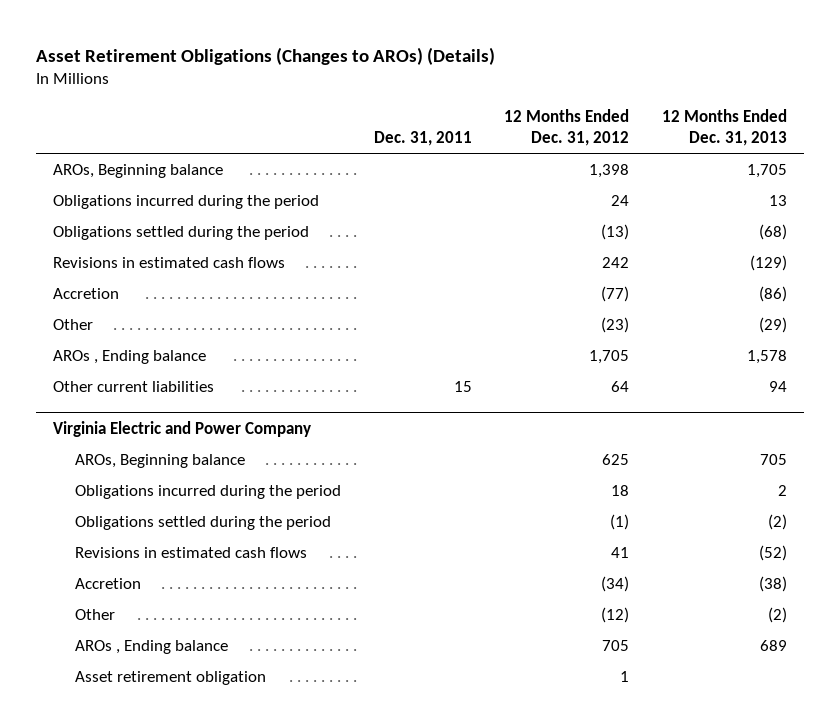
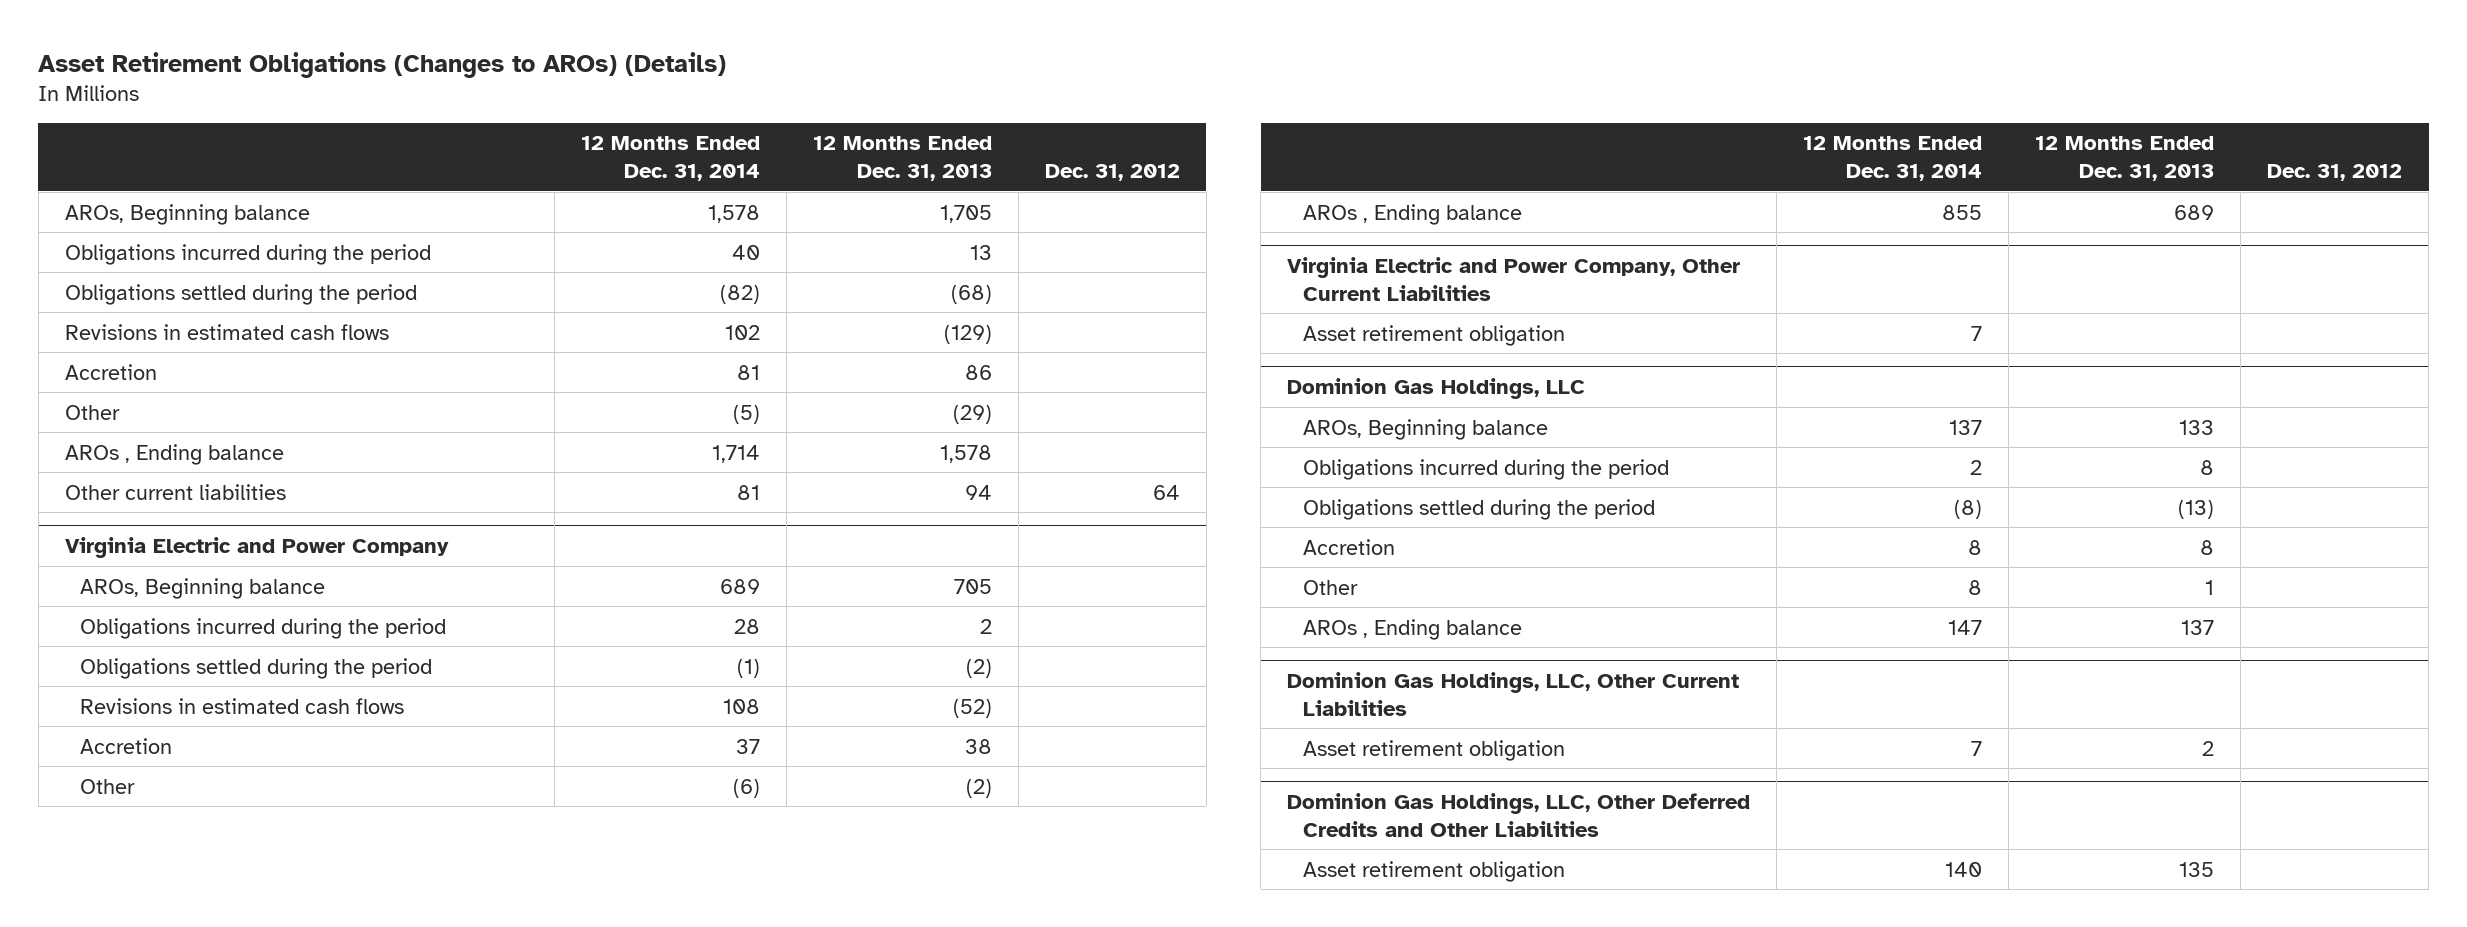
- | Dec. 31, 2011 | 12 Months Ended Dec. 31, 2012 | 12 Months Ended Dec. 31, 2013
+ | 12 Months Ended Dec. 31, 2014 | 12 Months Ended Dec. 31, 2013 | Dec. 31, 2012
- Accretion | | (77) | (86)
+ Accretion | 81 | 86 |
@ Virginia Electric and Power Company
- Accretion | | (34) | (38)
+ Accretion | 37 | 38 |
+ Virginia Electric and Power Company, Other Current Liabilities
+ Dominion Gas Holdings, LLC
+ AROs, Beginning balance | 137 | 133 |
+ Obligations incurred during the period | 2 | 8 |
+ Obligations settled during the period | (8) | (13) |
+ Accretion | 8 | 8 |
+ Other | 8 | 1 |
+ AROs , Ending balance | 147 | 137 |
+ Dominion Gas Holdings, LLC, Other Current Liabilities
+ Asset retirement obligation | 7 | 2 |
+ Dominion Gas Holdings, LLC, Other Deferred Credits and Other Liabilities
+ Asset retirement obligation | 140 | 135 |

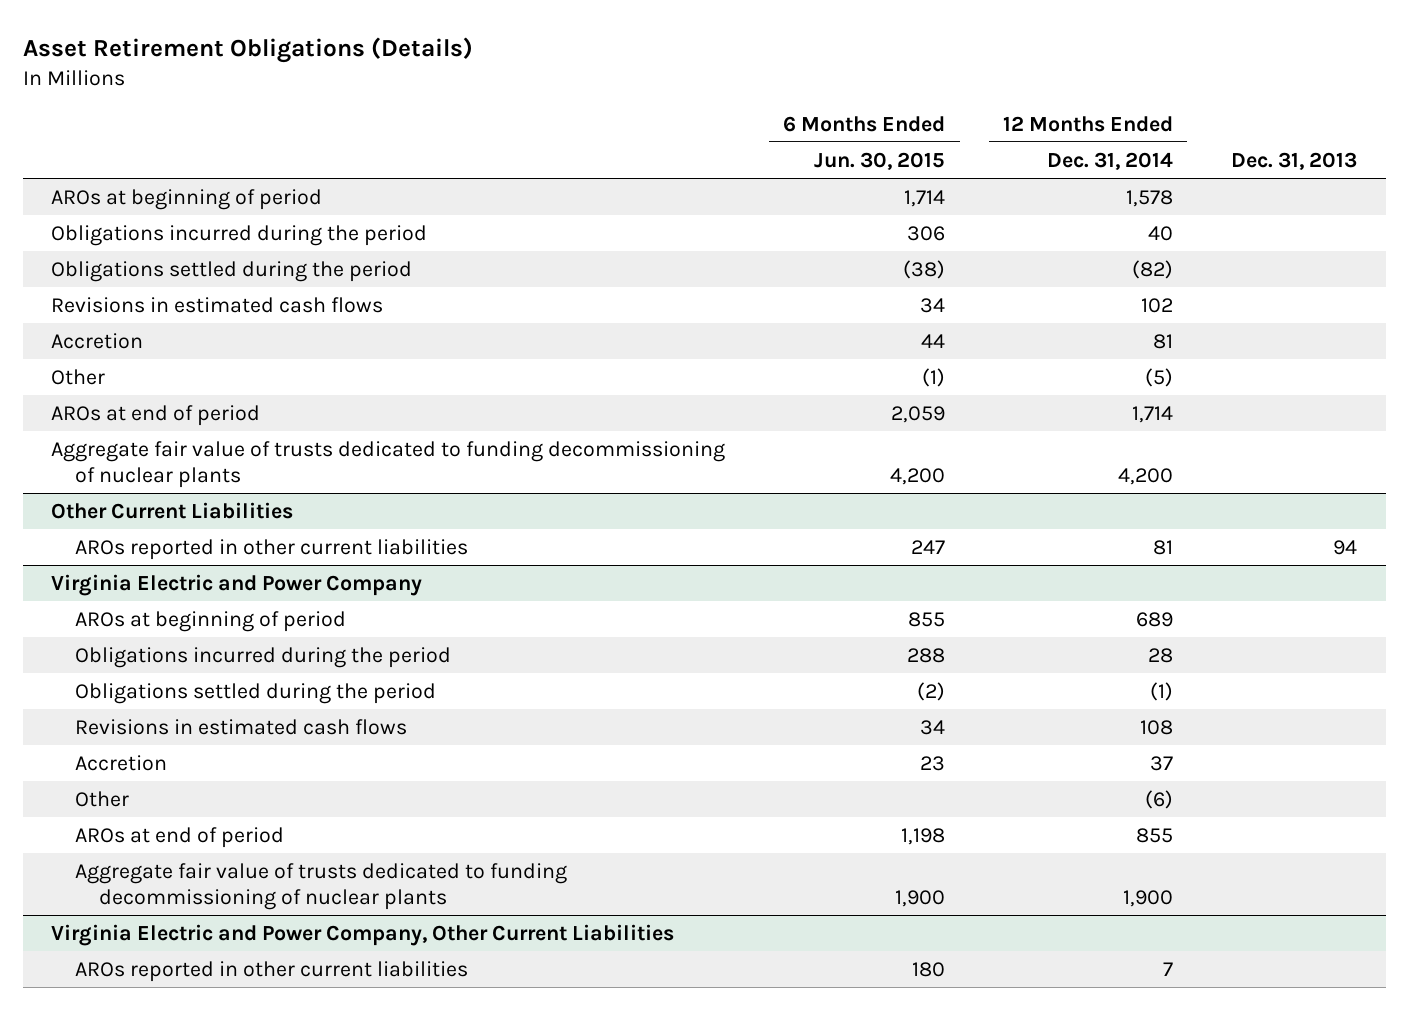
- Asset Retirement Obligations (Changes to AROs) (Details)
+ Asset Retirement Obligations (Details)
- | 12 Months Ended Dec. 31, 2014 | 12 Months Ended Dec. 31, 2013 | Dec. 31, 2012
+ | 6 Months Ended Jun. 30, 2015 | 12 Months Ended Dec. 31, 2014 | Dec. 31, 2013
- AROs, Beginning balance | 1,578 | 1,705 |
+ AROs at beginning of period | 1,714 | 1,578 |
- AROs , Ending balance | 1,714 | 1,578 |
- Other current liabilities | 81 | 94 | 64
+ AROs at end of period | 2,059 | 1,714 |
+ Aggregate fair value of trusts dedicated to funding decommissioning of nuclear plants | 4,200 | 4,200 |
+ Other Current Liabilities
+ AROs reported in other current liabilities | 247 | 81 | 94
@ Virginia Electric and Power Company
- AROs, Beginning balance | 689 | 705 |
+ AROs at beginning of period | 855 | 689 |
- AROs , Ending balance | 855 | 689 |
+ AROs at end of period | 1,198 | 855 |
+ Aggregate fair value of trusts dedicated to funding decommissioning of nuclear plants | 1,900 | 1,900 |
@ Virginia Electric and Power Company, Other Current Liabilities
- Asset retirement obligation | 7 | |
- Dominion Gas Holdings, LLC
- AROs, Beginning balance | 137 | 133 |
- Obligations incurred during the period | 2 | 8 |
- Obligations settled during the period | (8) | (13) |
- Accretion | 8 | 8 |
- Other | 8 | 1 |
- AROs , Ending balance | 147 | 137 |
- Dominion Gas Holdings, LLC, Other Current Liabilities
- Asset retirement obligation | 7 | 2 |
- Dominion Gas Holdings, LLC, Other Deferred Credits and Other Liabilities
- Asset retirement obligation | 140 | 135 |
@ Virginia Electric and Power Company, Other Current Liabilities
+ AROs reported in other current liabilities | 180 | 7 |

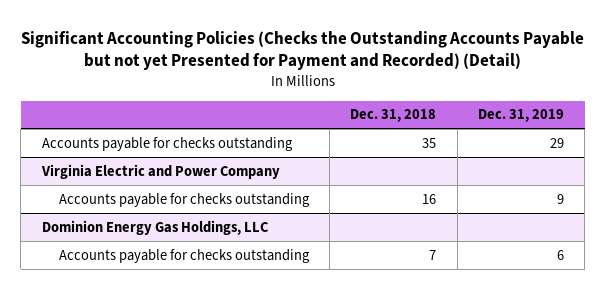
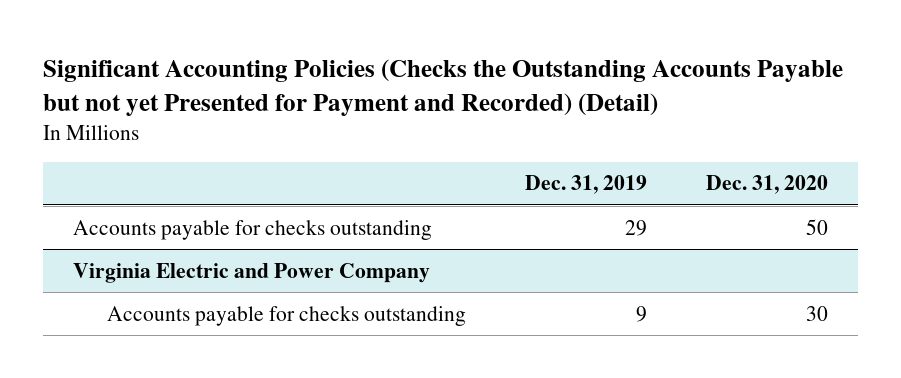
- | Dec. 31, 2018 | Dec. 31, 2019
+ | Dec. 31, 2019 | Dec. 31, 2020
- Dominion Energy Gas Holdings, LLC
- Accounts payable for checks outstanding | 7 | 6

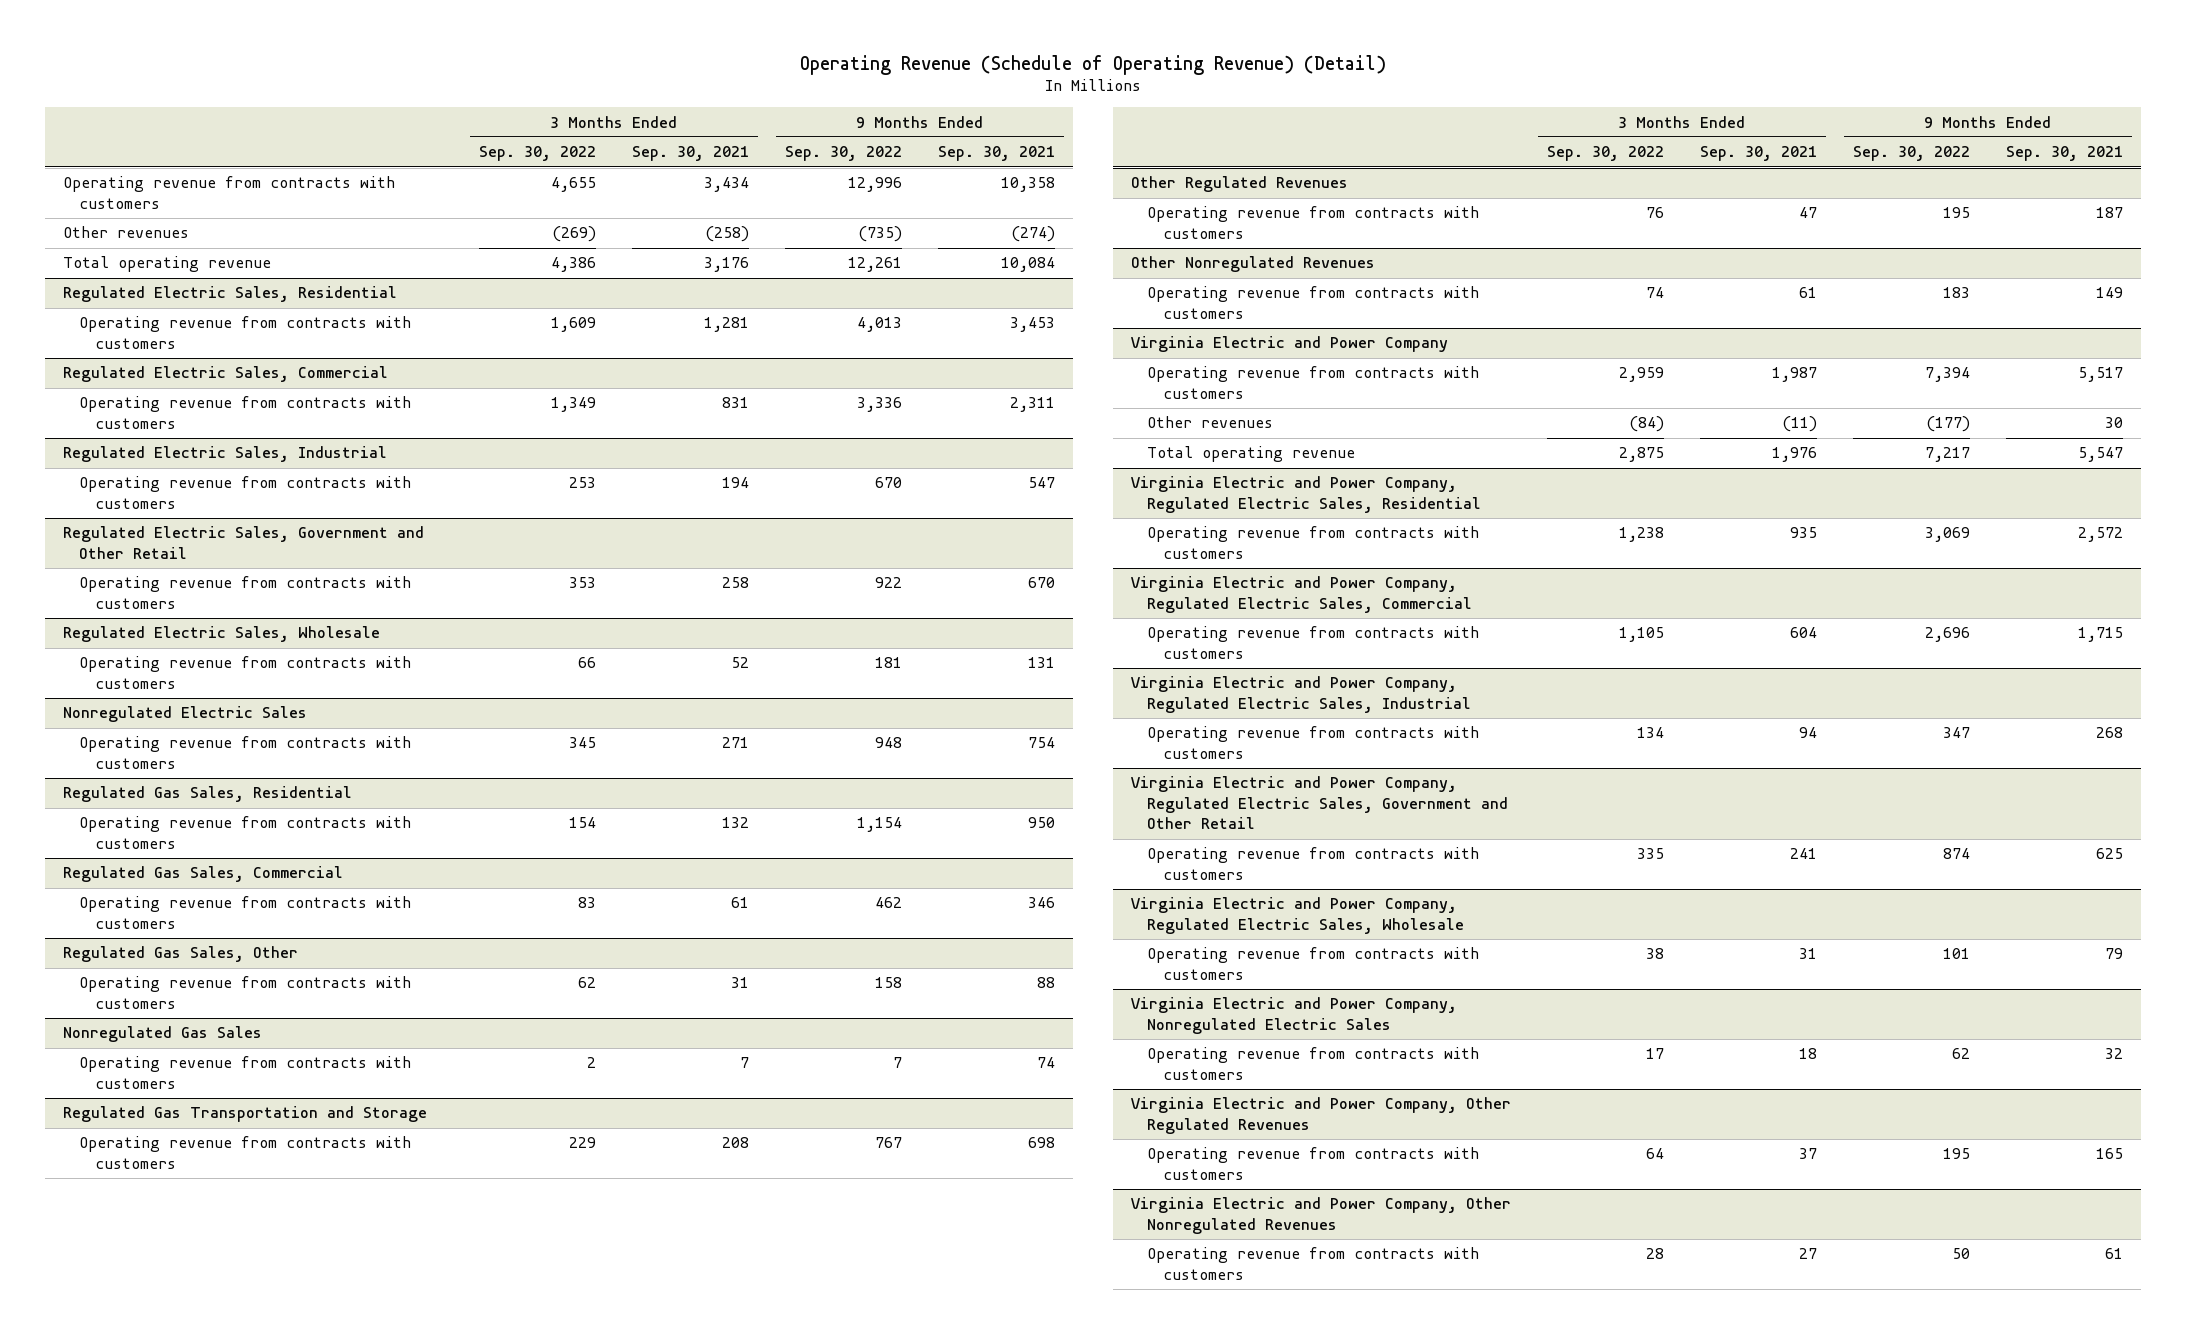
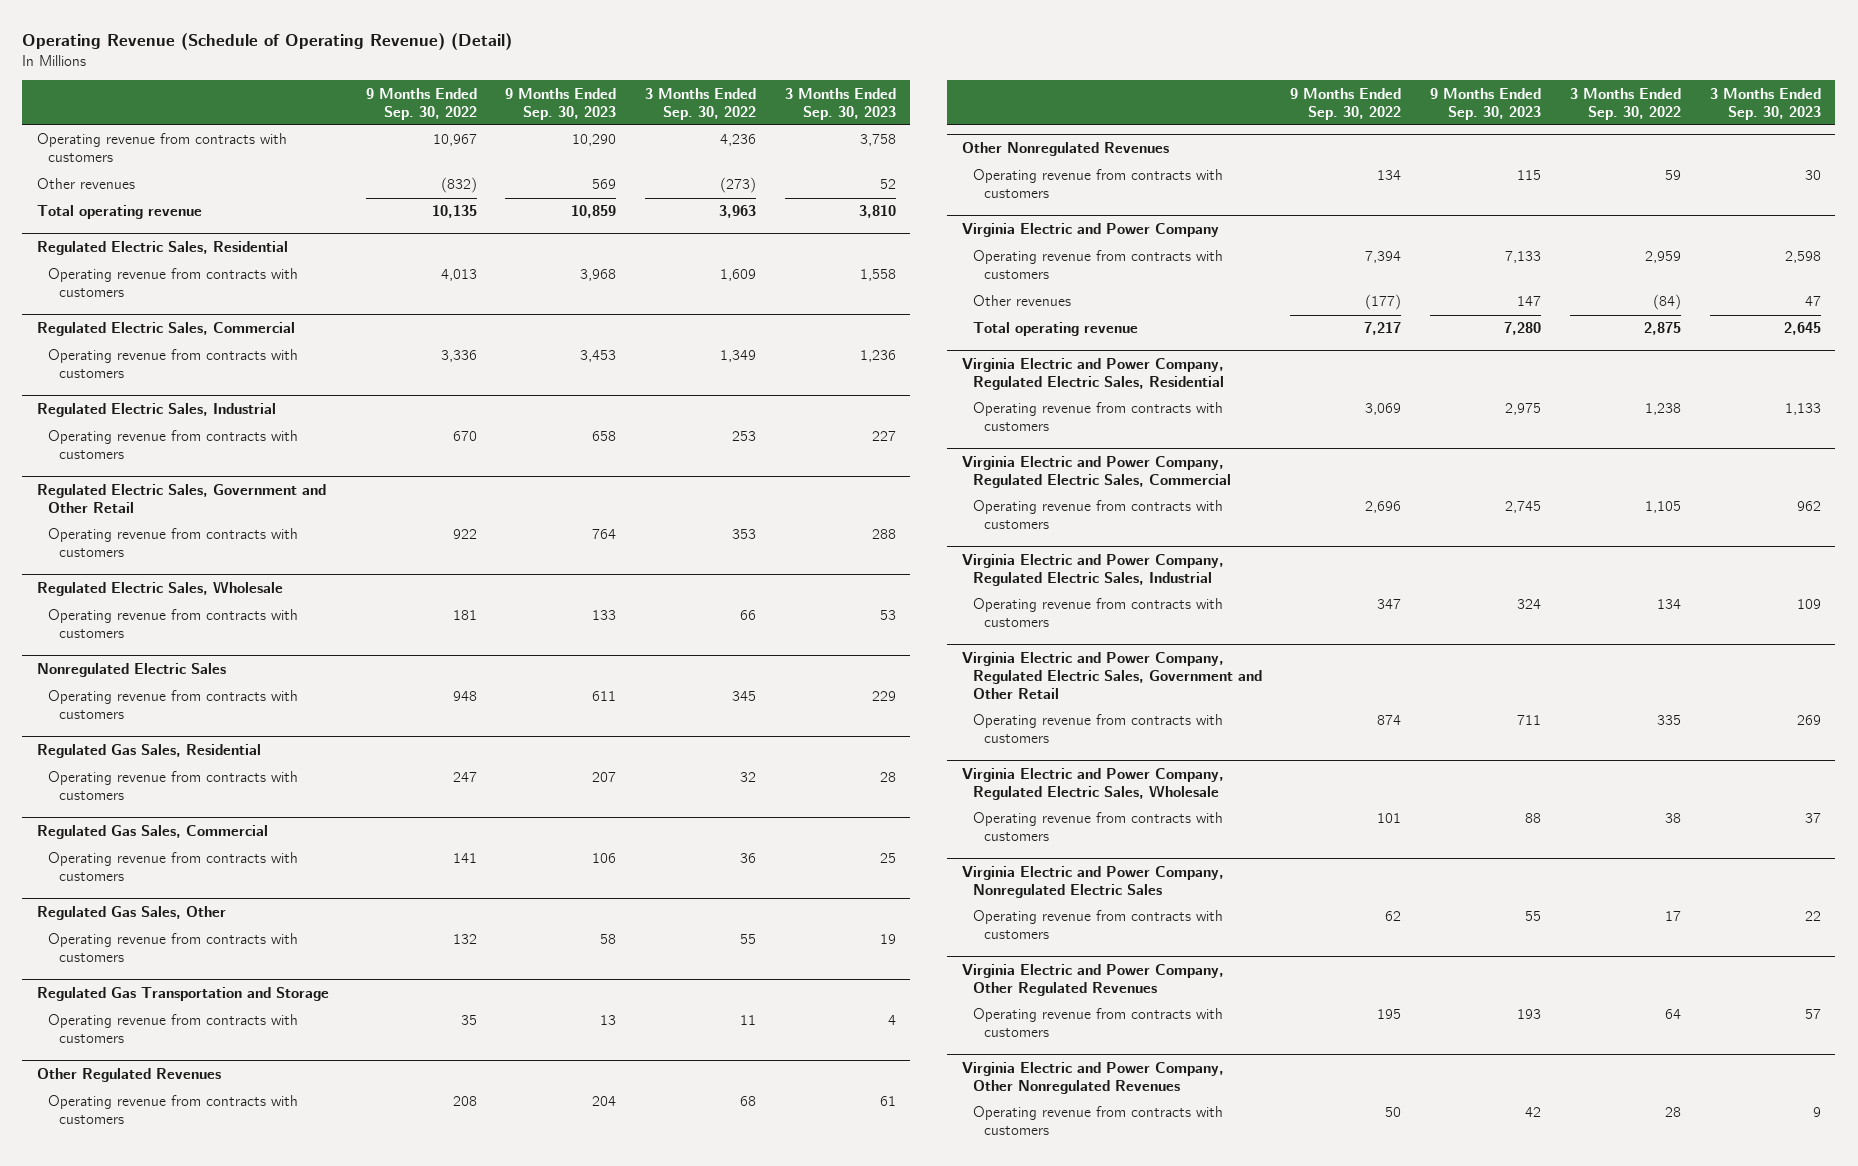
- | 3 Months Ended Sep. 30, 2022 | 3 Months Ended Sep. 30, 2021 | 9 Months Ended Sep. 30, 2022 | 9 Months Ended Sep. 30, 2021
+ | 9 Months Ended Sep. 30, 2022 | 9 Months Ended Sep. 30, 2023 | 3 Months Ended Sep. 30, 2022 | 3 Months Ended Sep. 30, 2023
- Operating revenue from contracts with customers | 4,655 | 3,434 | 12,996 | 10,358
- Other revenues | (269) | (258) | (735) | (274)
- Total operating revenue | 4,386 | 3,176 | 12,261 | 10,084
+ Operating revenue from contracts with customers | 10,967 | 10,290 | 4,236 | 3,758
+ Other revenues | (832) | 569 | (273) | 52
+ Total operating revenue | 10,135 | 10,859 | 3,963 | 3,810
@ Regulated Gas Sales, Residential
- Operating revenue from contracts with customers | 154 | 132 | 1,154 | 950
+ Operating revenue from contracts with customers | 247 | 207 | 32 | 28
@ Regulated Gas Sales, Commercial
- Operating revenue from contracts with customers | 83 | 61 | 462 | 346
+ Operating revenue from contracts with customers | 141 | 106 | 36 | 25
@ Regulated Gas Sales, Other
- Operating revenue from contracts with customers | 62 | 31 | 158 | 88
- Nonregulated Gas Sales
- Operating revenue from contracts with customers | 2 | 7 | 7 | 74
@ Regulated Gas Sales, Other
+ Operating revenue from contracts with customers | 132 | 58 | 55 | 19
@ Regulated Gas Transportation and Storage
- Operating revenue from contracts with customers | 229 | 208 | 767 | 698
+ Operating revenue from contracts with customers | 35 | 13 | 11 | 4
@ Other Regulated Revenues
- Operating revenue from contracts with customers | 76 | 47 | 195 | 187
+ Operating revenue from contracts with customers | 208 | 204 | 68 | 61
@ Other Nonregulated Revenues
- Operating revenue from contracts with customers | 74 | 61 | 183 | 149
+ Operating revenue from contracts with customers | 134 | 115 | 59 | 30

